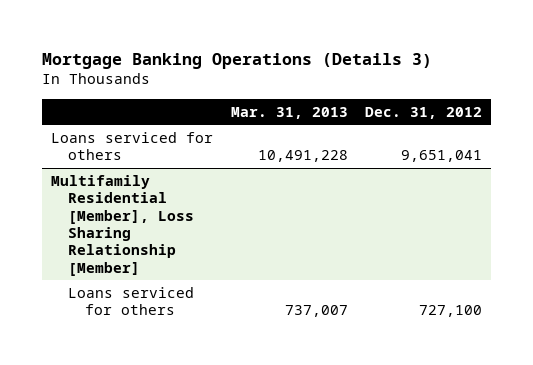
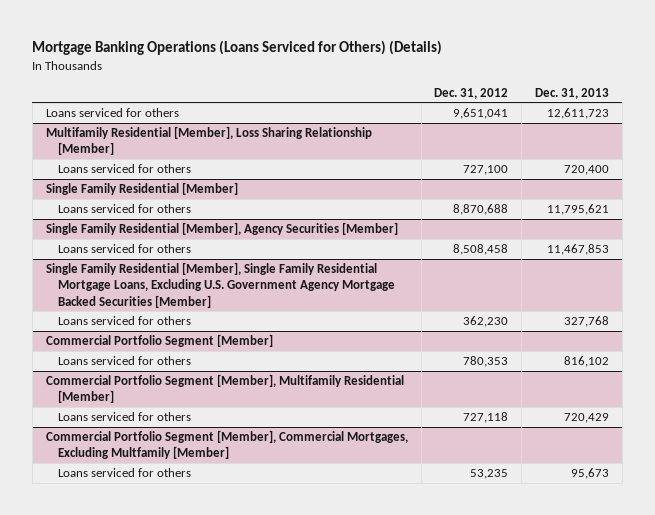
- Mortgage Banking Operations (Details 3)
+ Mortgage Banking Operations (Loans Serviced for Others) (Details)
- | Mar. 31, 2013 | Dec. 31, 2012
+ | Dec. 31, 2012 | Dec. 31, 2013
+ Single Family Residential [Member]
+ Loans serviced for others | 8,870,688 | 11,795,621
+ Single Family Residential [Member], Agency Securities [Member]
+ Loans serviced for others | 8,508,458 | 11,467,853
+ Single Family Residential [Member], Single Family Residential Mortgage Loans, Excluding U.S. Government Agency Mortgage Backed Securities [Member]
+ Loans serviced for others | 362,230 | 327,768
+ Commercial Portfolio Segment [Member]
+ Loans serviced for others | 780,353 | 816,102
+ Commercial Portfolio Segment [Member], Multifamily Residential [Member]
+ Loans serviced for others | 727,118 | 720,429
+ Commercial Portfolio Segment [Member], Commercial Mortgages, Excluding Multfamily [Member]
+ Loans serviced for others | 53,235 | 95,673

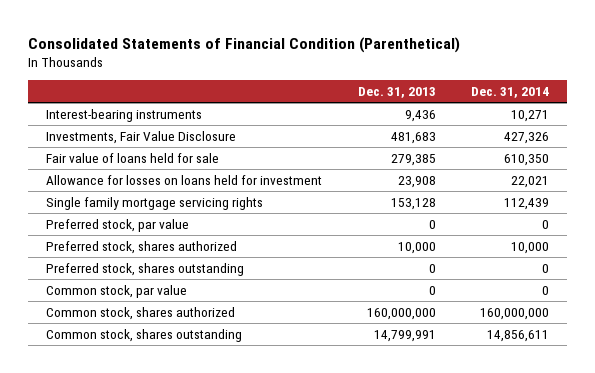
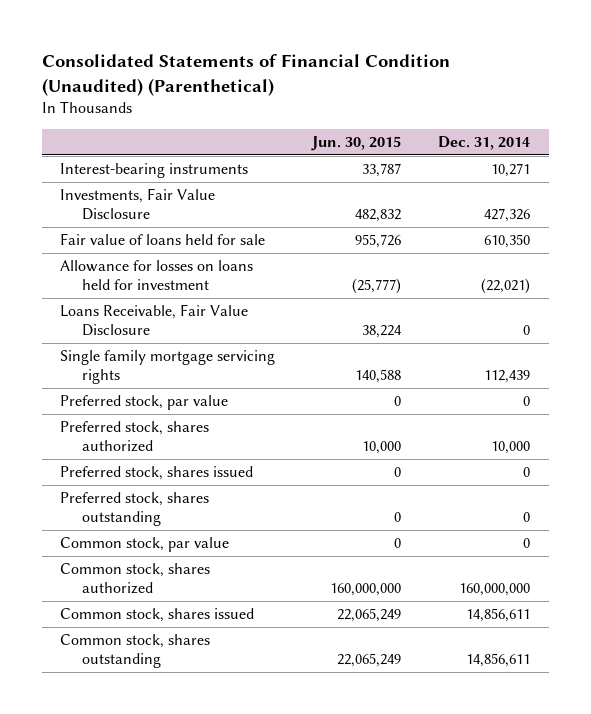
- Consolidated Statements of Financial Condition (Parenthetical)
+ Consolidated Statements of Financial Condition (Unaudited) (Parenthetical)
- | Dec. 31, 2013 | Dec. 31, 2014
+ | Jun. 30, 2015 | Dec. 31, 2014
- Allowance for losses on loans held for investment | 23,908 | 22,021
+ Allowance for losses on loans held for investment | (25,777) | (22,021)
+ Loans Receivable, Fair Value Disclosure | 38,224 | 0
+ Preferred stock, shares issued | 0 | 0
+ Common stock, shares issued | 22,065,249 | 14,856,611

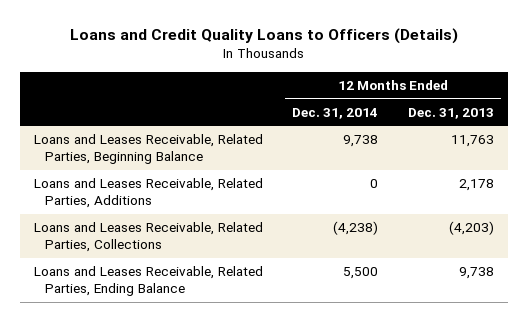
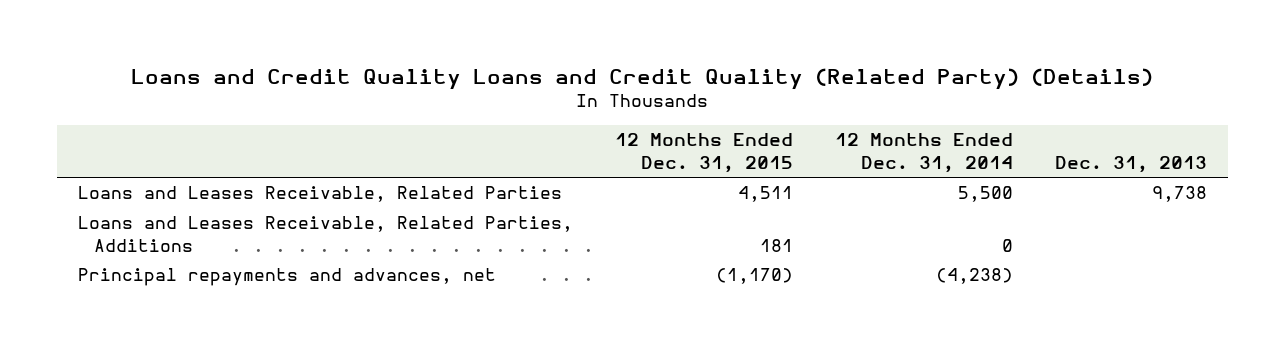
- Loans and Credit Quality Loans to Officers (Details)
+ Loans and Credit Quality Loans and Credit Quality (Related Party) (Details)
- | 12 Months Ended Dec. 31, 2014 | 12 Months Ended Dec. 31, 2013
+ | 12 Months Ended Dec. 31, 2015 | 12 Months Ended Dec. 31, 2014 | Dec. 31, 2013
- Loans and Leases Receivable, Related Parties, Beginning Balance | 9,738 | 11,763
+ Loans and Leases Receivable, Related Parties | 4,511 | 5,500 | 9,738
- Loans and Leases Receivable, Related Parties, Collections | (4,238) | (4,203)
- Loans and Leases Receivable, Related Parties, Ending Balance | 5,500 | 9,738
+ Principal repayments and advances, net | (1,170) | (4,238) |

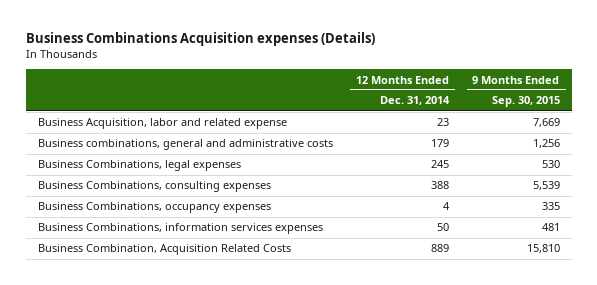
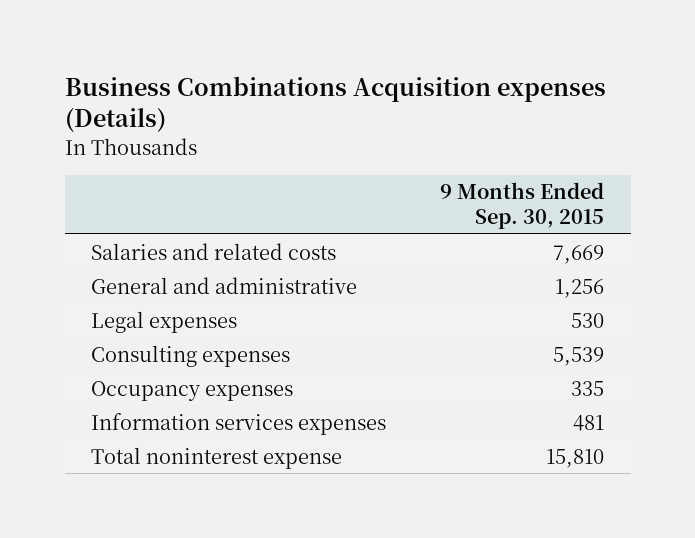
- | 12 Months Ended Dec. 31, 2014 | 9 Months Ended Sep. 30, 2015
+ | 9 Months Ended Sep. 30, 2015
- Business Acquisition, labor and related expense | 23 | 7,669
- Business combinations, general and administrative costs | 179 | 1,256
- Business Combinations, legal expenses | 245 | 530
- Business Combinations, consulting expenses | 388 | 5,539
- Business Combinations, occupancy expenses | 4 | 335
- Business Combinations, information services expenses | 50 | 481
- Business Combination, Acquisition Related Costs | 889 | 15,810
+ Salaries and related costs | 7,669
+ General and administrative | 1,256
+ Legal expenses | 530
+ Consulting expenses | 5,539
+ Occupancy expenses | 335
+ Information services expenses | 481
+ Total noninterest expense | 15,810

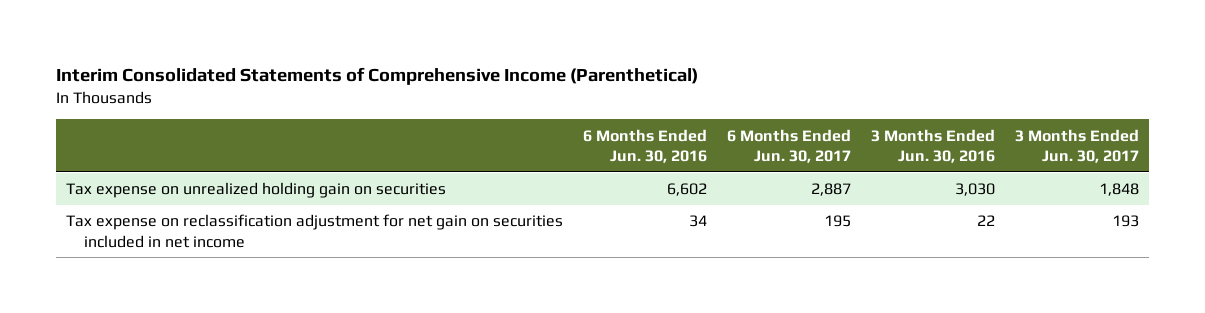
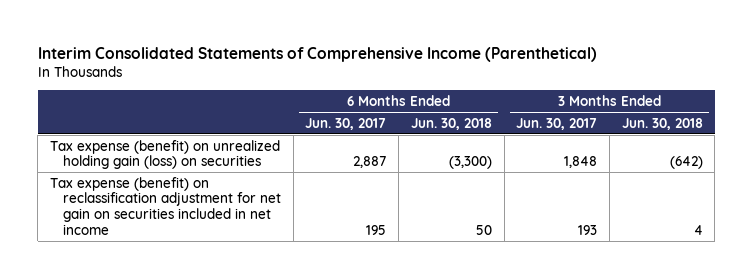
- | 6 Months Ended Jun. 30, 2016 | 6 Months Ended Jun. 30, 2017 | 3 Months Ended Jun. 30, 2016 | 3 Months Ended Jun. 30, 2017
+ | 6 Months Ended Jun. 30, 2017 | 6 Months Ended Jun. 30, 2018 | 3 Months Ended Jun. 30, 2017 | 3 Months Ended Jun. 30, 2018
- Tax expense on unrealized holding gain on securities | 6,602 | 2,887 | 3,030 | 1,848
- Tax expense on reclassification adjustment for net gain on securities included in net income | 34 | 195 | 22 | 193
+ Tax expense (benefit) on unrealized holding gain (loss) on securities | 2,887 | (3,300) | 1,848 | (642)
+ Tax expense (benefit) on reclassification adjustment for net gain on securities included in net income | 195 | 50 | 193 | 4

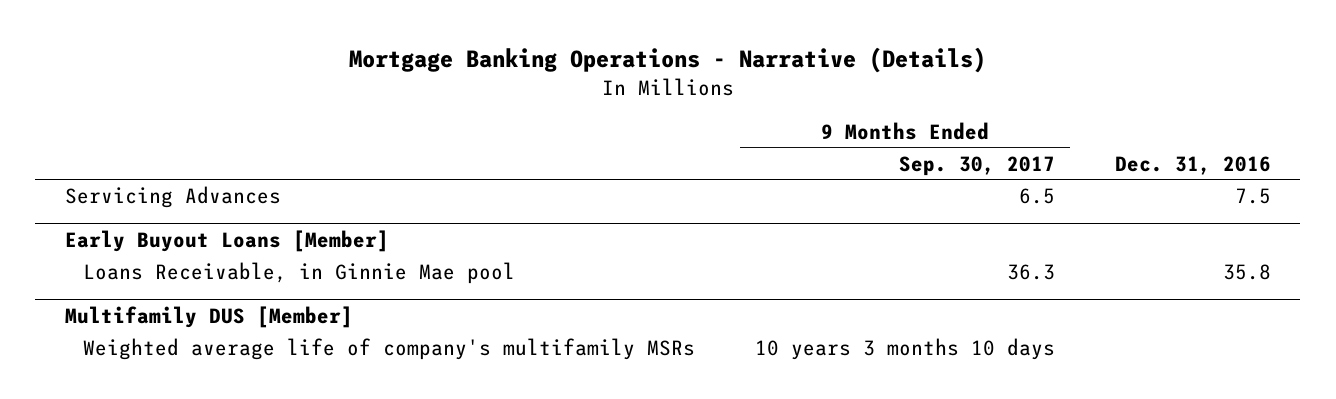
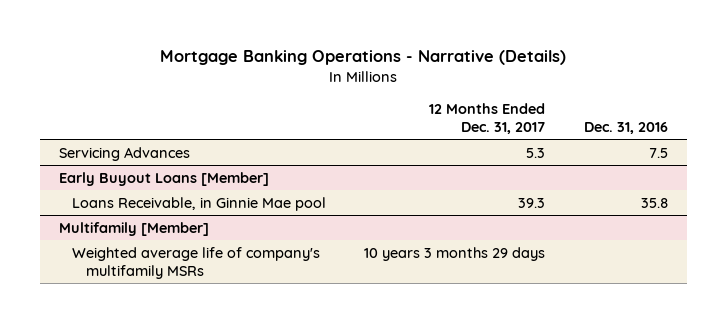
- | 9 Months Ended Sep. 30, 2017 | Dec. 31, 2016
+ | 12 Months Ended Dec. 31, 2017 | Dec. 31, 2016
- Multifamily DUS [Member]
+ Multifamily [Member]

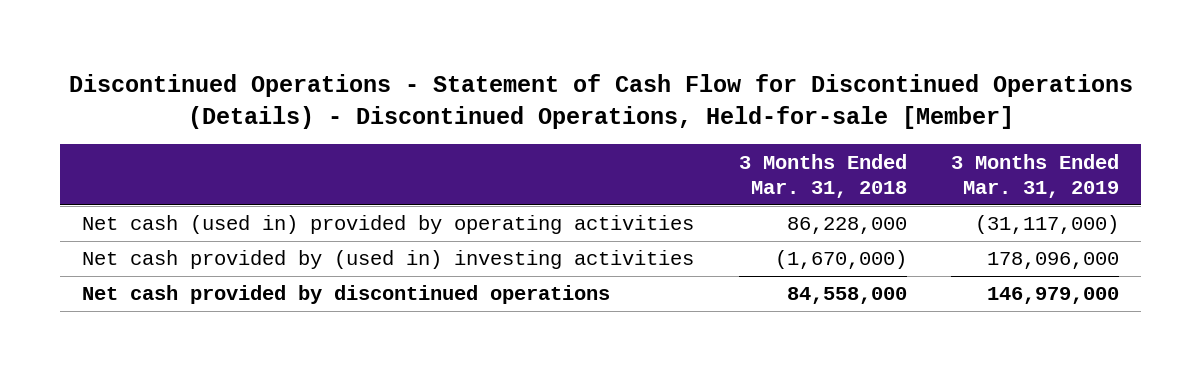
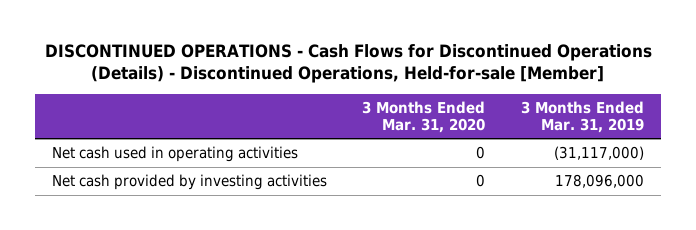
- Discontinued Operations - Statement of Cash Flow for Discontinued Operations (Details) - Discontinued Operations, Held-for-sale [Member]
+ DISCONTINUED OPERATIONS - Cash Flows for Discontinued Operations (Details) - Discontinued Operations, Held-for-sale [Member]
- | 3 Months Ended Mar. 31, 2018 | 3 Months Ended Mar. 31, 2019
+ | 3 Months Ended Mar. 31, 2020 | 3 Months Ended Mar. 31, 2019
- Net cash (used in) provided by operating activities | 86,228,000 | (31,117,000)
- Net cash provided by (used in) investing activities | (1,670,000) | 178,096,000
- Net cash provided by discontinued operations | 84,558,000 | 146,979,000
+ Net cash used in operating activities | 0 | (31,117,000)
+ Net cash provided by investing activities | 0 | 178,096,000

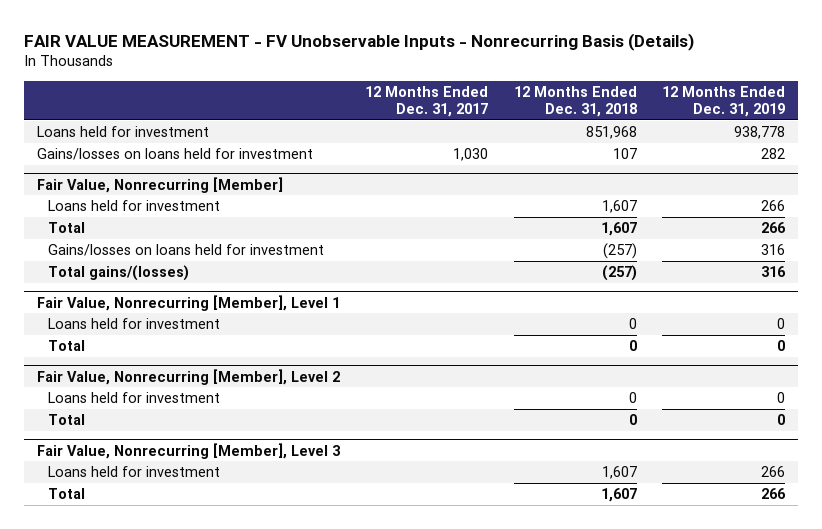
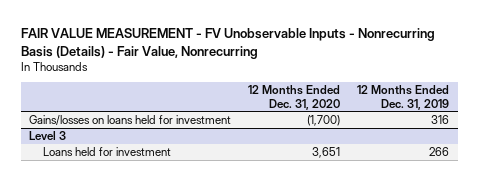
- FAIR VALUE MEASUREMENT - FV Unobservable Inputs - Nonrecurring Basis (Details)
+ FAIR VALUE MEASUREMENT - FV Unobservable Inputs - Nonrecurring Basis (Details) - Fair Value, Nonrecurring
- | 12 Months Ended Dec. 31, 2017 | 12 Months Ended Dec. 31, 2018 | 12 Months Ended Dec. 31, 2019
+ | 12 Months Ended Dec. 31, 2020 | 12 Months Ended Dec. 31, 2019
- Loans held for investment | | 851,968 | 938,778
- Gains/losses on loans held for investment | 1,030 | 107 | 282
- Fair Value, Nonrecurring [Member]
- Loans held for investment | | 1,607 | 266
- Total | | 1,607 | 266
- Total gains/(losses) | | (257) | 316
- Fair Value, Nonrecurring [Member], Level 1
- Loans held for investment | | 0 | 0
- Total | | 0 | 0
- Fair Value, Nonrecurring [Member], Level 2
- Loans held for investment | | 0 | 0
- Total | | 0 | 0
- Fair Value, Nonrecurring [Member], Level 3
+ Level 3
- Total | | 1,607 | 266

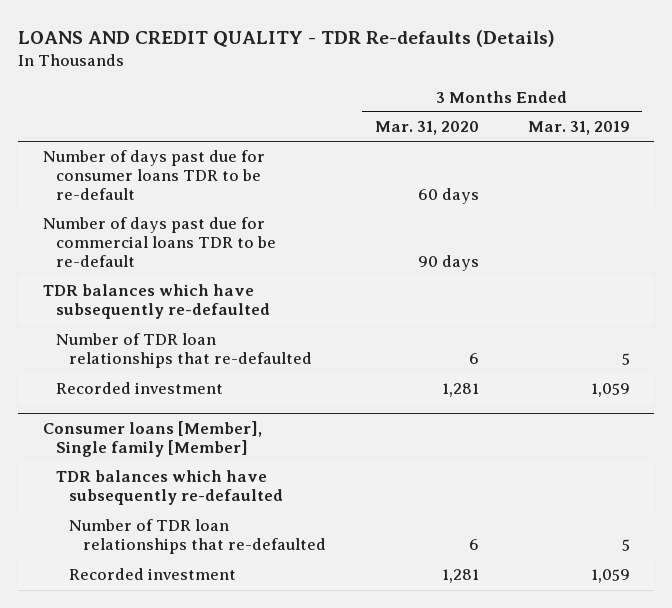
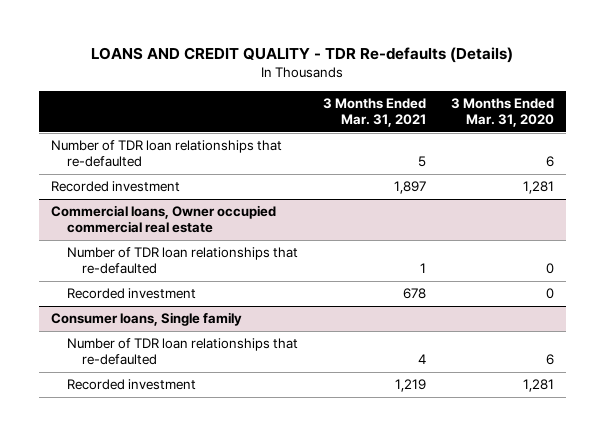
- | 3 Months Ended Mar. 31, 2020 | 3 Months Ended Mar. 31, 2019
+ | 3 Months Ended Mar. 31, 2021 | 3 Months Ended Mar. 31, 2020
- Number of days past due for consumer loans TDR to be re-default | 60 days |
- Number of days past due for commercial loans TDR to be re-default | 90 days |
- TDR balances which have subsequently re-defaulted
- Consumer loans [Member], Single family [Member]
- TDR balances which have subsequently re-defaulted
+ Commercial loans, Owner occupied commercial real estate
+ Number of TDR loan relationships that re-defaulted | 1 | 0
+ Recorded investment | 678 | 0
+ Consumer loans, Single family

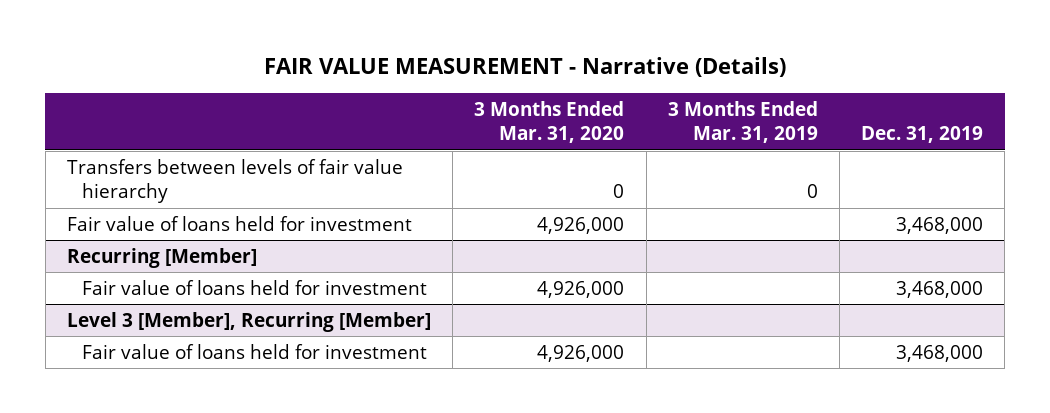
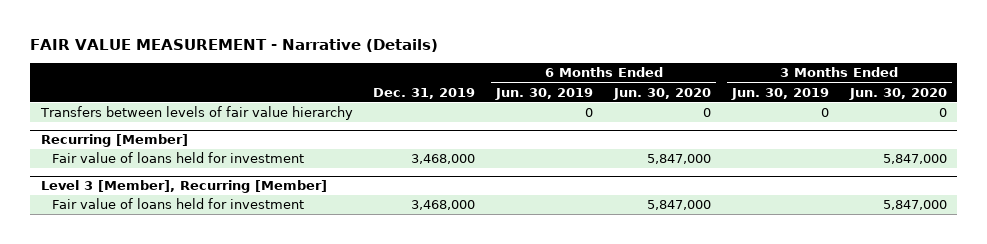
- | 3 Months Ended Mar. 31, 2020 | 3 Months Ended Mar. 31, 2019 | Dec. 31, 2019
+ | Dec. 31, 2019 | 6 Months Ended Jun. 30, 2019 | 6 Months Ended Jun. 30, 2020 | 3 Months Ended Jun. 30, 2019 | 3 Months Ended Jun. 30, 2020
- Fair value of loans held for investment | 4,926,000 | | 3,468,000

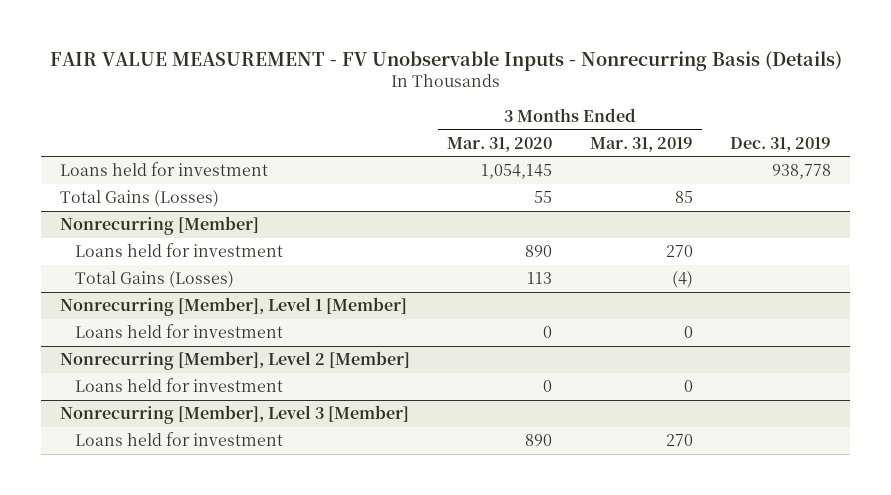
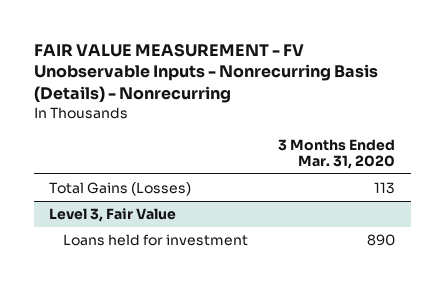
- FAIR VALUE MEASUREMENT - FV Unobservable Inputs - Nonrecurring Basis (Details)
+ FAIR VALUE MEASUREMENT - FV Unobservable Inputs - Nonrecurring Basis (Details) - Nonrecurring
- | 3 Months Ended Mar. 31, 2020 | 3 Months Ended Mar. 31, 2019 | Dec. 31, 2019
+ | 3 Months Ended Mar. 31, 2020
- Loans held for investment | 1,054,145 | | 938,778
- Total Gains (Losses) | 55 | 85 |
- Nonrecurring [Member]
- Loans held for investment | 890 | 270 |
- Nonrecurring [Member], Level 1 [Member]
- Loans held for investment | 0 | 0 |
- Nonrecurring [Member], Level 2 [Member]
- Loans held for investment | 0 | 0 |
- Nonrecurring [Member], Level 3 [Member]
+ Level 3, Fair Value

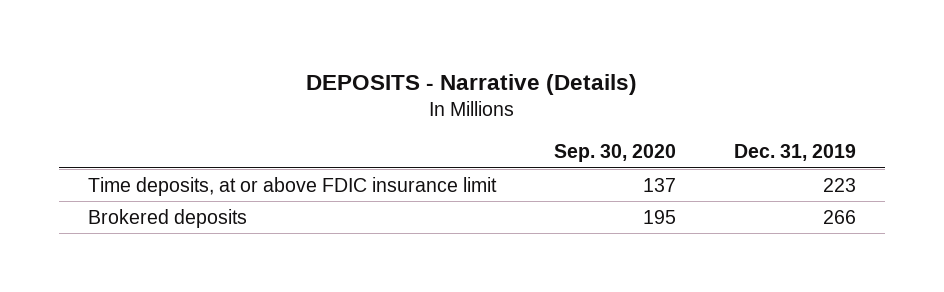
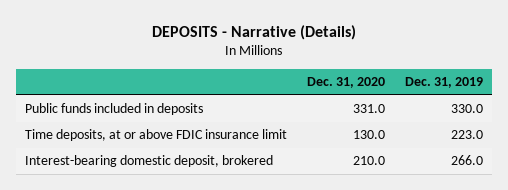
- | Sep. 30, 2020 | Dec. 31, 2019
+ | Dec. 31, 2020 | Dec. 31, 2019
- Time deposits, at or above FDIC insurance limit | 137 | 223
- Brokered deposits | 195 | 266
+ Public funds included in deposits | 331.0 | 330.0
+ Time deposits, at or above FDIC insurance limit | 130.0 | 223.0
+ Interest-bearing domestic deposit, brokered | 210.0 | 266.0

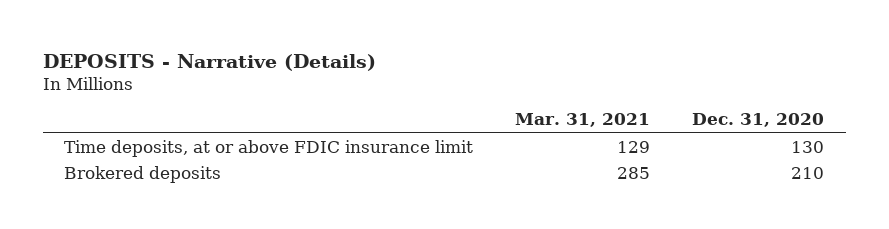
- | Dec. 31, 2020 | Dec. 31, 2019
+ | Mar. 31, 2021 | Dec. 31, 2020
- Public funds included in deposits | 331.0 | 330.0
- Time deposits, at or above FDIC insurance limit | 130.0 | 223.0
- Interest-bearing domestic deposit, brokered | 210.0 | 266.0
+ Time deposits, at or above FDIC insurance limit | 129 | 130
+ Brokered deposits | 285 | 210

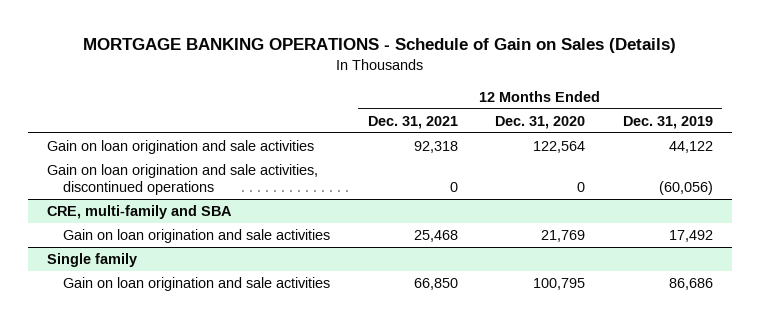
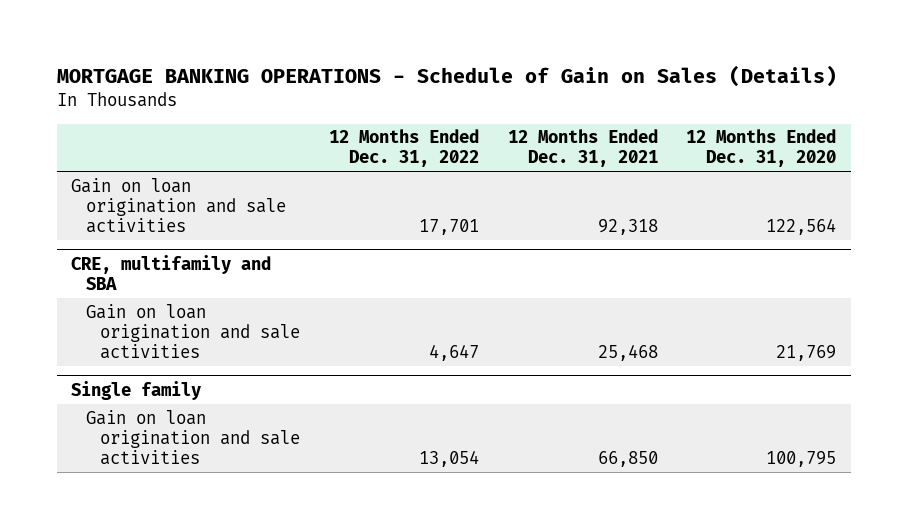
- | 12 Months Ended Dec. 31, 2021 | 12 Months Ended Dec. 31, 2020 | 12 Months Ended Dec. 31, 2019
+ | 12 Months Ended Dec. 31, 2022 | 12 Months Ended Dec. 31, 2021 | 12 Months Ended Dec. 31, 2020
- Gain on loan origination and sale activities, discontinued operations | 0 | 0 | (60,056)
- CRE, multi-family and SBA
+ CRE, multifamily and SBA

